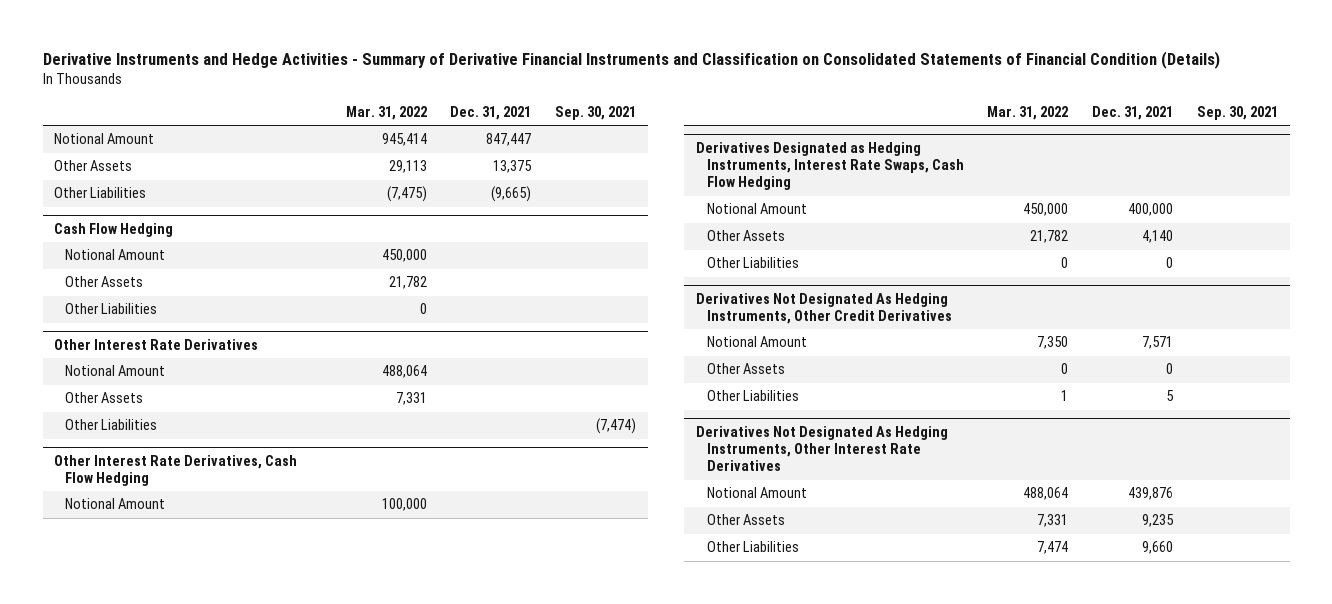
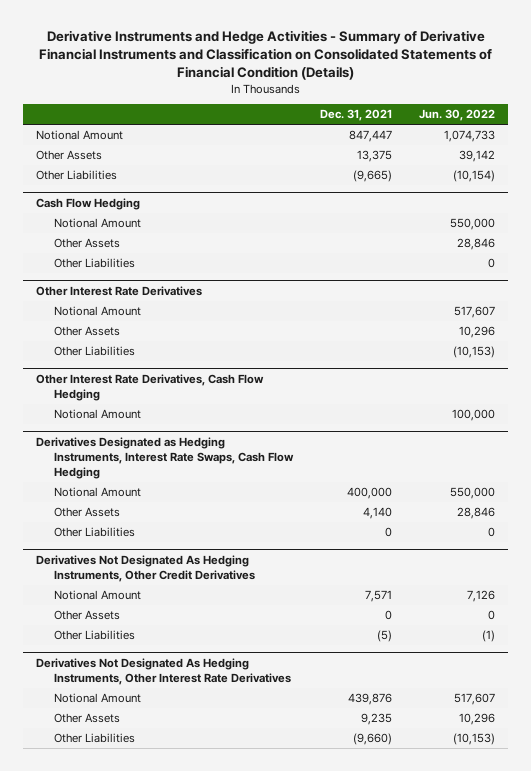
- | Mar. 31, 2022 | Dec. 31, 2021 | Sep. 30, 2021
+ | Dec. 31, 2021 | Jun. 30, 2022
@ Derivatives Not Designated As Hedging Instruments, Other Credit Derivatives
- Other Liabilities | 1 | 5 |
+ Other Liabilities | (5) | (1)
@ Derivatives Not Designated As Hedging Instruments, Other Interest Rate Derivatives
- Other Liabilities | 7,474 | 9,660 |
+ Other Liabilities | (9,660) | (10,153)

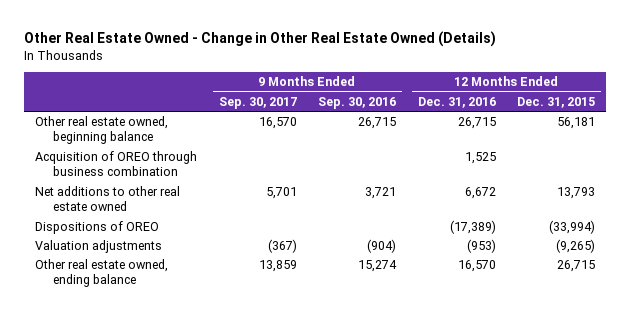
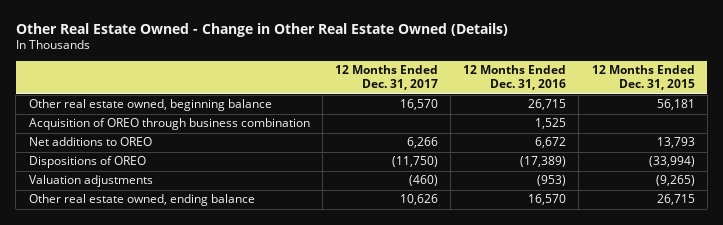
- | 9 Months Ended Sep. 30, 2017 | 9 Months Ended Sep. 30, 2016 | 12 Months Ended Dec. 31, 2016 | 12 Months Ended Dec. 31, 2015
+ | 12 Months Ended Dec. 31, 2017 | 12 Months Ended Dec. 31, 2016 | 12 Months Ended Dec. 31, 2015
- Net additions to other real estate owned | 5,701 | 3,721 | 6,672 | 13,793
+ Net additions to OREO | 6,266 | 6,672 | 13,793

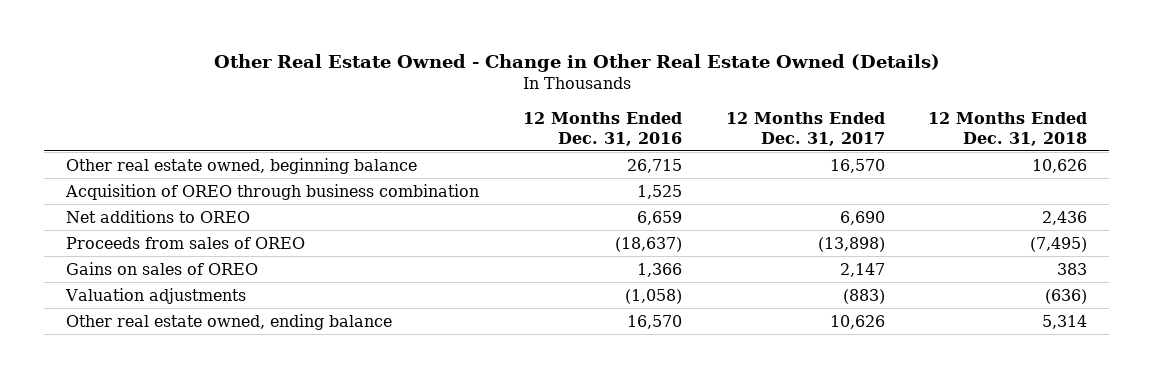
- | 12 Months Ended Dec. 31, 2017 | 12 Months Ended Dec. 31, 2016 | 12 Months Ended Dec. 31, 2015
+ | 12 Months Ended Dec. 31, 2016 | 12 Months Ended Dec. 31, 2017 | 12 Months Ended Dec. 31, 2018
- Net additions to OREO | 6,266 | 6,672 | 13,793
- Dispositions of OREO | (11,750) | (17,389) | (33,994)
- Valuation adjustments | (460) | (953) | (9,265)
+ Net additions to OREO | 6,659 | 6,690 | 2,436
+ Proceeds from sales of OREO | (18,637) | (13,898) | (7,495)
+ Gains on sales of OREO | 1,366 | 2,147 | 383
+ Valuation adjustments | (1,058) | (883) | (636)

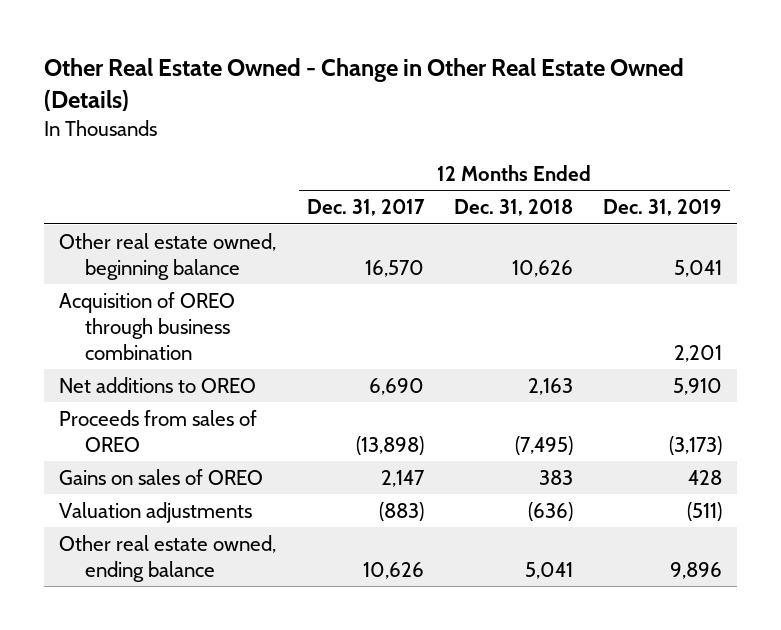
- | 12 Months Ended Dec. 31, 2016 | 12 Months Ended Dec. 31, 2017 | 12 Months Ended Dec. 31, 2018
+ | 12 Months Ended Dec. 31, 2017 | 12 Months Ended Dec. 31, 2018 | 12 Months Ended Dec. 31, 2019
- Net additions to OREO | 6,659 | 6,690 | 2,436
+ Net additions to OREO | 6,690 | 2,163 | 5,910
- Other real estate owned, ending balance | 16,570 | 10,626 | 5,314
+ Other real estate owned, ending balance | 10,626 | 5,041 | 9,896

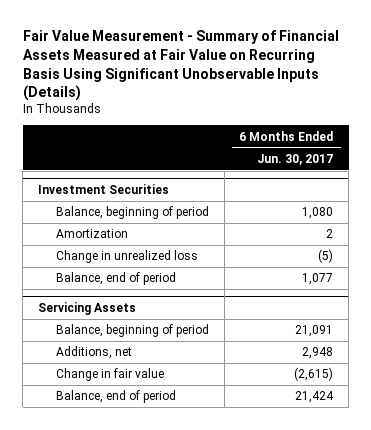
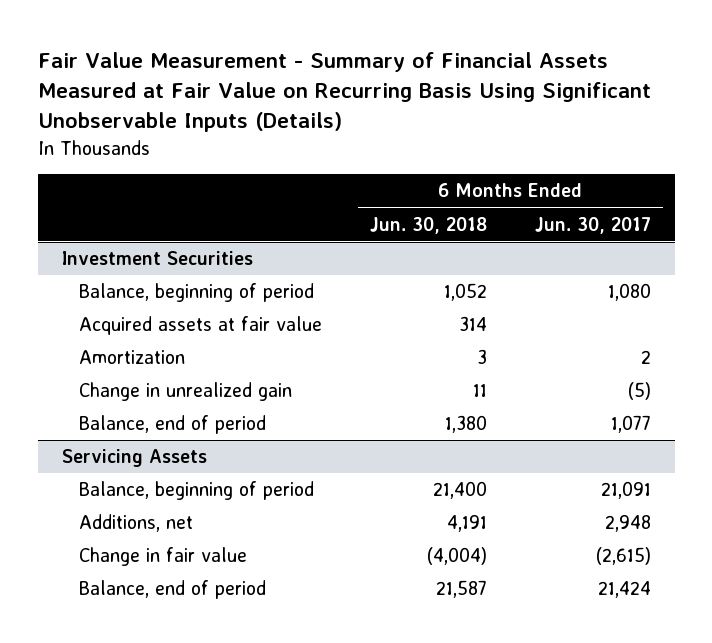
- | 6 Months Ended Jun. 30, 2017
+ | 6 Months Ended Jun. 30, 2018 | 6 Months Ended Jun. 30, 2017
@ Investment Securities
+ Acquired assets at fair value | 314 |
- Change in unrealized loss | (5)
+ Change in unrealized gain | 11 | (5)

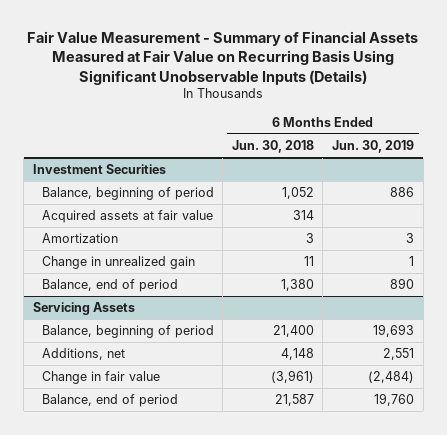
- | 6 Months Ended Jun. 30, 2018 | 6 Months Ended Jun. 30, 2017
+ | 6 Months Ended Jun. 30, 2018 | 6 Months Ended Jun. 30, 2019
@ Servicing Assets
- Additions, net | 4,191 | 2,948
- Change in fair value | (4,004) | (2,615)
+ Additions, net | 4,148 | 2,551
+ Change in fair value | (3,961) | (2,484)

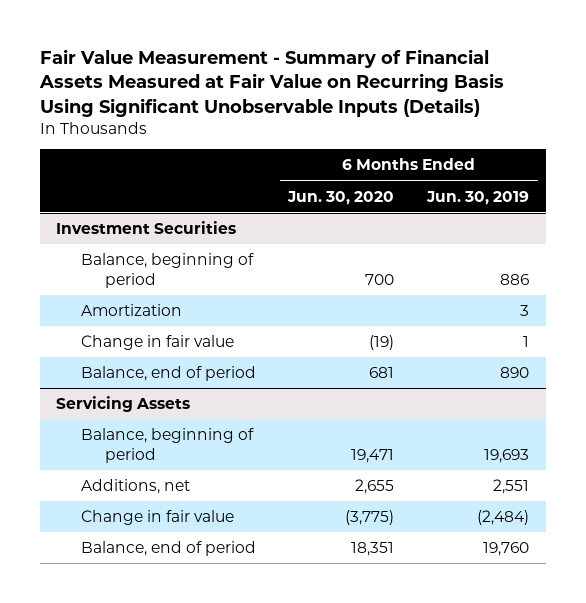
- | 6 Months Ended Jun. 30, 2018 | 6 Months Ended Jun. 30, 2019
+ | 6 Months Ended Jun. 30, 2020 | 6 Months Ended Jun. 30, 2019
@ Investment Securities
- Acquired assets at fair value | 314 |
- Change in unrealized gain | 11 | 1
+ Change in fair value | (19) | 1

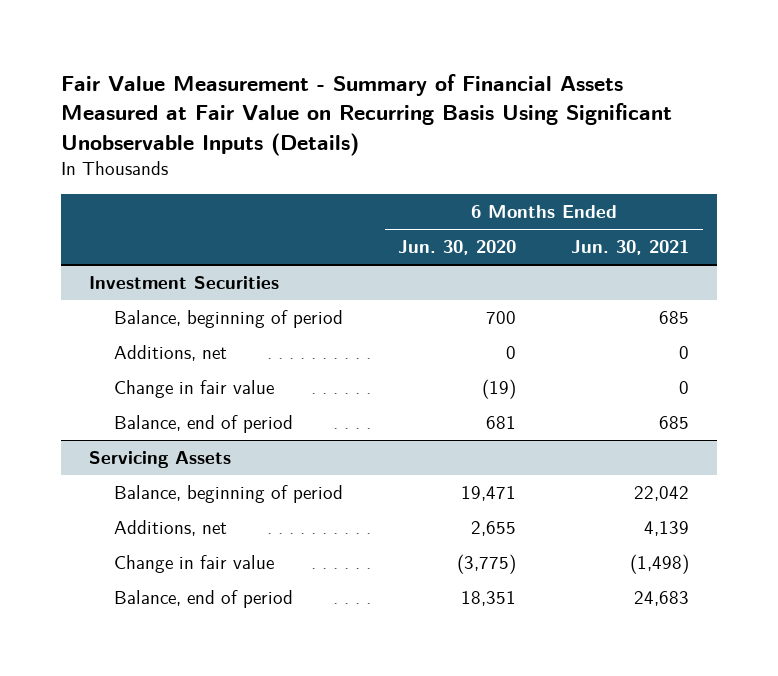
- | 6 Months Ended Jun. 30, 2020 | 6 Months Ended Jun. 30, 2019
+ | 6 Months Ended Jun. 30, 2020 | 6 Months Ended Jun. 30, 2021
@ Investment Securities
- Amortization | | 3
+ Additions, net | 0 | 0

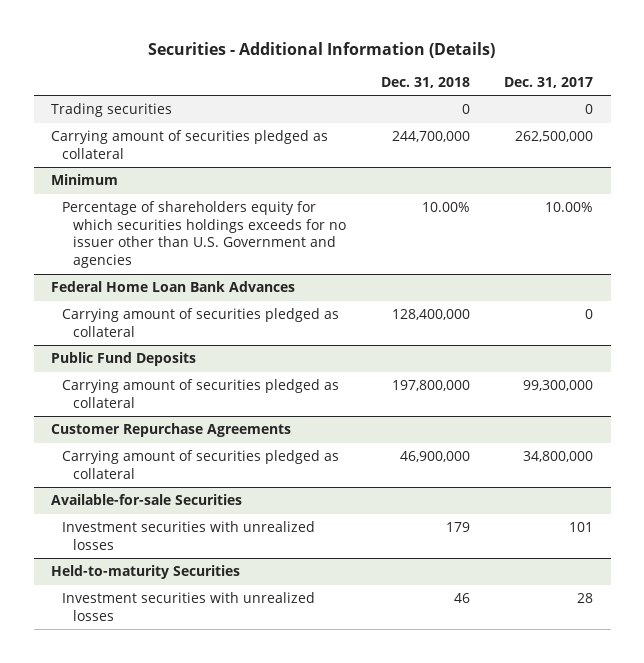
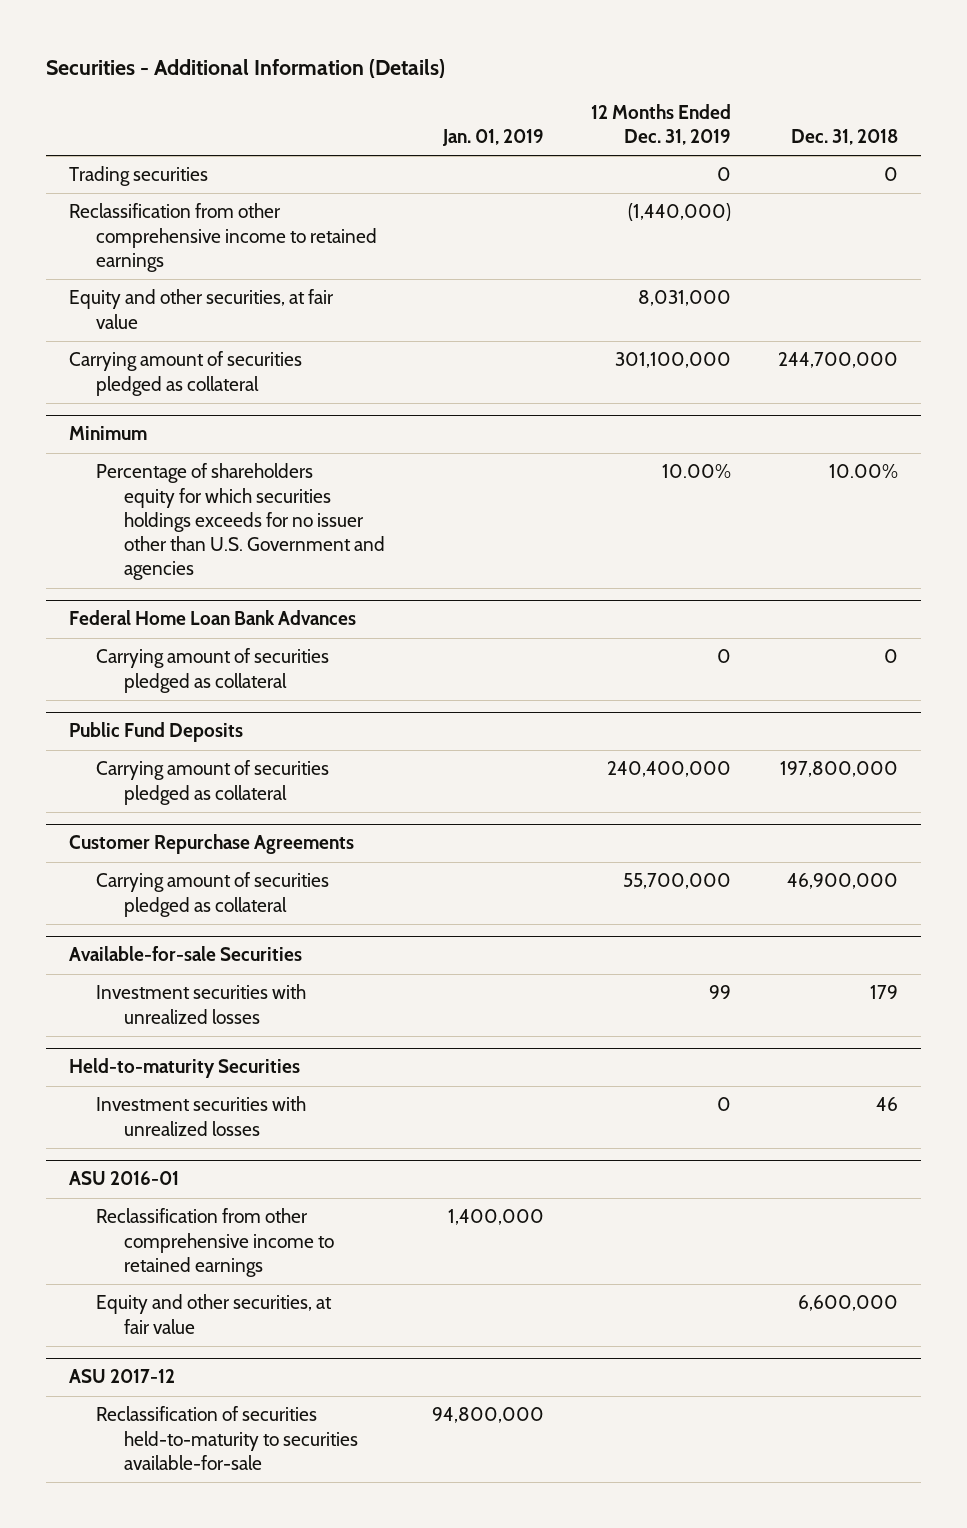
- | Dec. 31, 2018 | Dec. 31, 2017
+ | Jan. 01, 2019 | 12 Months Ended Dec. 31, 2019 | Dec. 31, 2018
+ Reclassification from other comprehensive income to retained earnings | | (1,440,000) |
+ Equity and other securities, at fair value | | 8,031,000 |
@ Federal Home Loan Bank Advances
- Carrying amount of securities pledged as collateral | 128,400,000 | 0
+ Carrying amount of securities pledged as collateral | | 0 | 0
+ ASU 2016-01
+ Reclassification from other comprehensive income to retained earnings | 1,400,000 | |
+ Equity and other securities, at fair value | | | 6,600,000
+ ASU 2017-12
+ Reclassification of securities held-to-maturity to securities available-for-sale | 94,800,000 | |

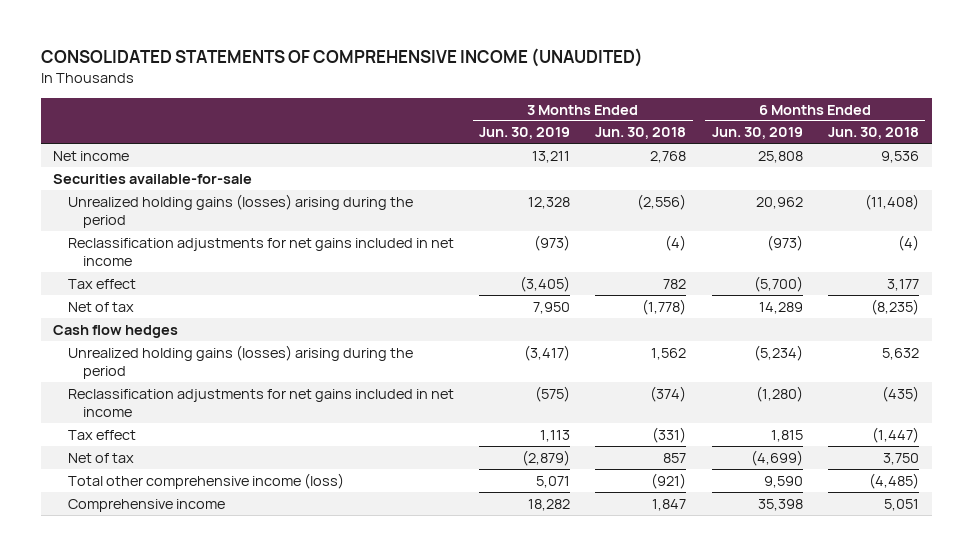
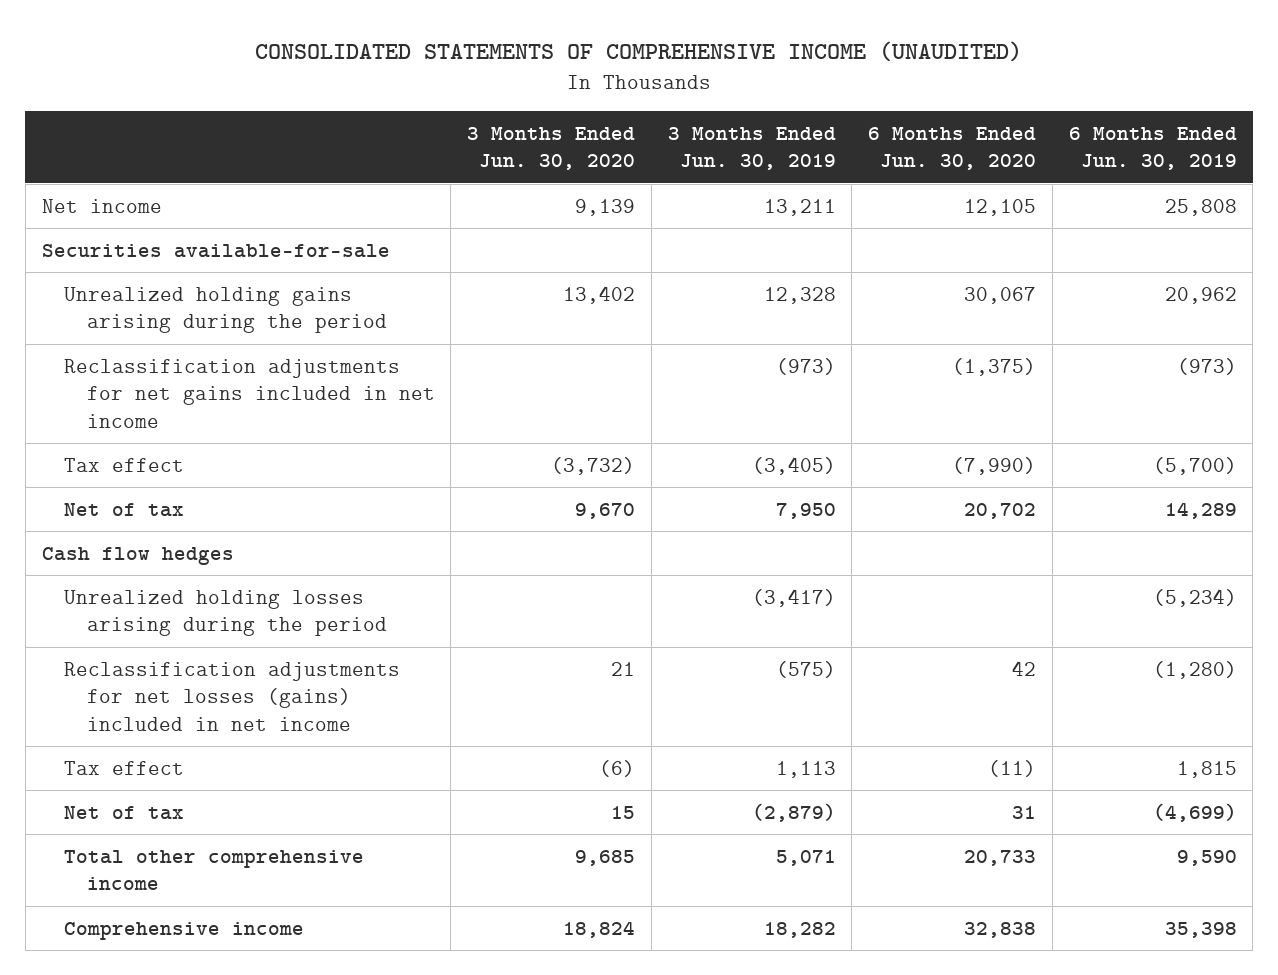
- | 3 Months Ended Jun. 30, 2019 | 3 Months Ended Jun. 30, 2018 | 6 Months Ended Jun. 30, 2019 | 6 Months Ended Jun. 30, 2018
+ | 3 Months Ended Jun. 30, 2020 | 3 Months Ended Jun. 30, 2019 | 6 Months Ended Jun. 30, 2020 | 6 Months Ended Jun. 30, 2019
- Unrealized holding gains (losses) arising during the period | 12,328 | (2,556) | 20,962 | (11,408)
+ Unrealized holding gains arising during the period | 13,402 | 12,328 | 30,067 | 20,962
- Unrealized holding gains (losses) arising during the period | (3,417) | 1,562 | (5,234) | 5,632
- Reclassification adjustments for net gains included in net income | (575) | (374) | (1,280) | (435)
+ Unrealized holding losses arising during the period | | (3,417) | | (5,234)
+ Reclassification adjustments for net losses (gains) included in net income | 21 | (575) | 42 | (1,280)
- Total other comprehensive income (loss) | 5,071 | (921) | 9,590 | (4,485)
+ Total other comprehensive income | 9,685 | 5,071 | 20,733 | 9,590

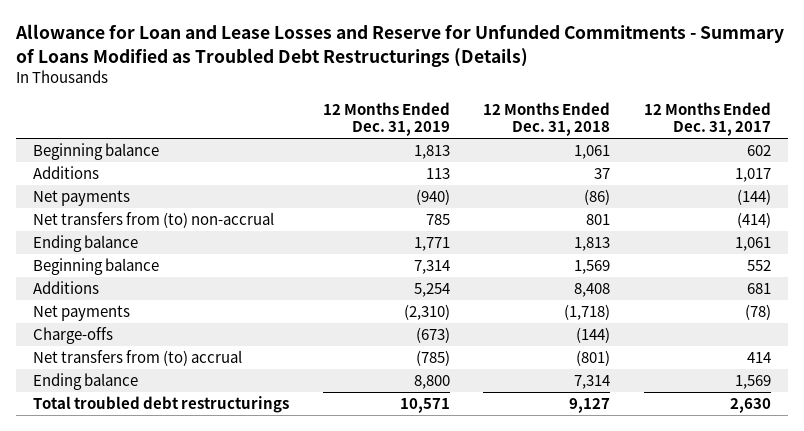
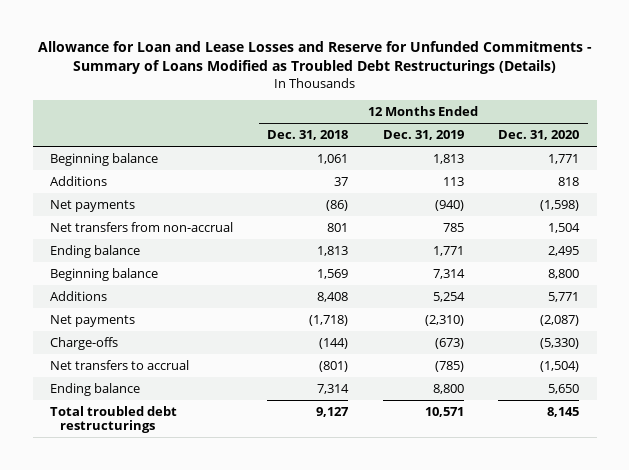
- | 12 Months Ended Dec. 31, 2019 | 12 Months Ended Dec. 31, 2018 | 12 Months Ended Dec. 31, 2017
+ | 12 Months Ended Dec. 31, 2018 | 12 Months Ended Dec. 31, 2019 | 12 Months Ended Dec. 31, 2020
- Net transfers from (to) non-accrual | 785 | 801 | (414)
+ Net transfers from non-accrual | 801 | 785 | 1,504
- Net transfers from (to) accrual | (785) | (801) | 414
+ Net transfers to accrual | (801) | (785) | (1,504)

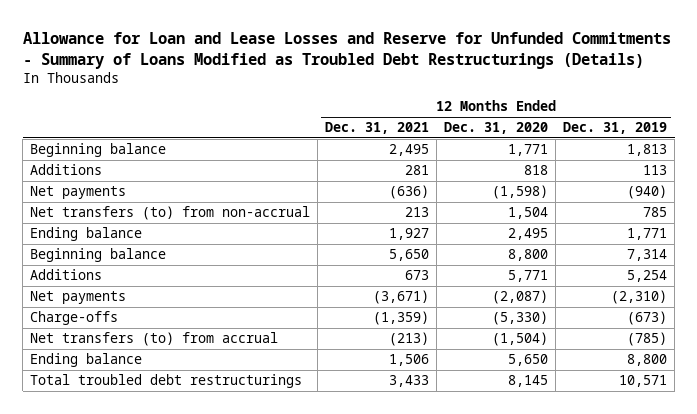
- | 12 Months Ended Dec. 31, 2018 | 12 Months Ended Dec. 31, 2019 | 12 Months Ended Dec. 31, 2020
+ | 12 Months Ended Dec. 31, 2021 | 12 Months Ended Dec. 31, 2020 | 12 Months Ended Dec. 31, 2019
- Net transfers from non-accrual | 801 | 785 | 1,504
+ Net transfers (to) from non-accrual | 213 | 1,504 | 785
- Net transfers to accrual | (801) | (785) | (1,504)
+ Net transfers (to) from accrual | (213) | (1,504) | (785)

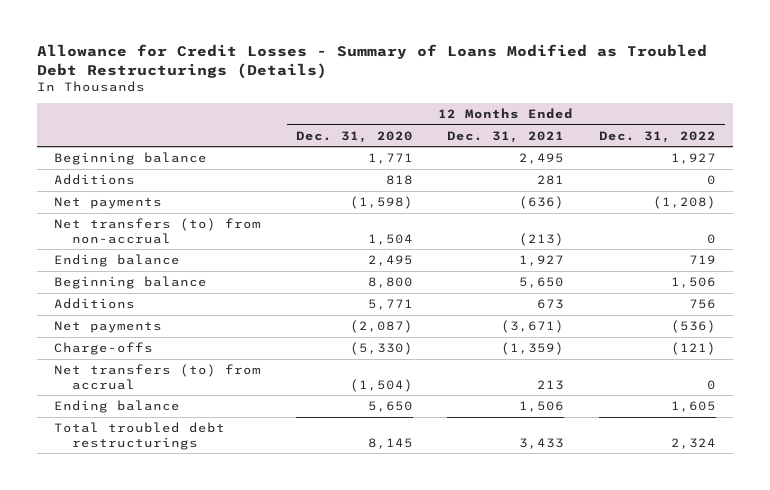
- Allowance for Loan and Lease Losses and Reserve for Unfunded Commitments - Summary of Loans Modified as Troubled Debt Restructurings (Details)
+ Allowance for Credit Losses - Summary of Loans Modified as Troubled Debt Restructurings (Details)
- | 12 Months Ended Dec. 31, 2021 | 12 Months Ended Dec. 31, 2020 | 12 Months Ended Dec. 31, 2019
+ | 12 Months Ended Dec. 31, 2020 | 12 Months Ended Dec. 31, 2021 | 12 Months Ended Dec. 31, 2022
- Net transfers (to) from non-accrual | 213 | 1,504 | 785
+ Net transfers (to) from non-accrual | 1,504 | (213) | 0
- Net transfers (to) from accrual | (213) | (1,504) | (785)
+ Net transfers (to) from accrual | (1,504) | 213 | 0

